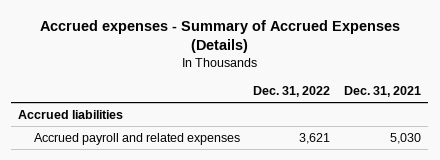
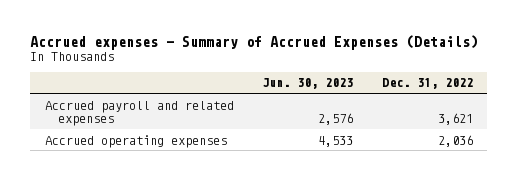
- | Dec. 31, 2022 | Dec. 31, 2021
+ | Jun. 30, 2023 | Dec. 31, 2022
- Accrued liabilities
+ Accrued operating expenses | 4,533 | 2,036

